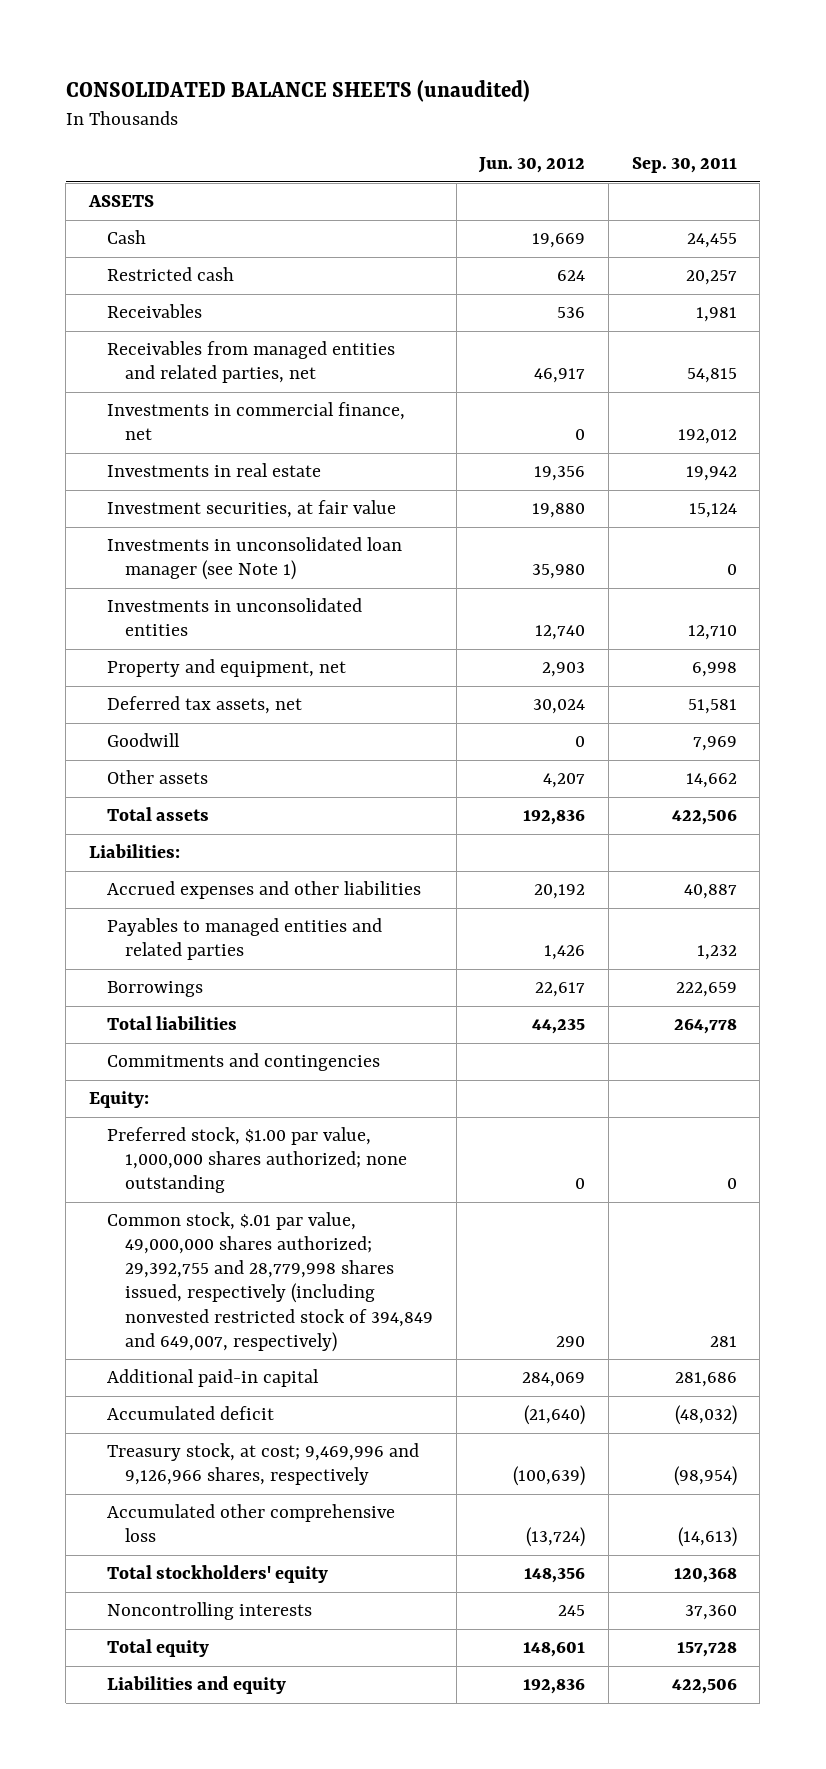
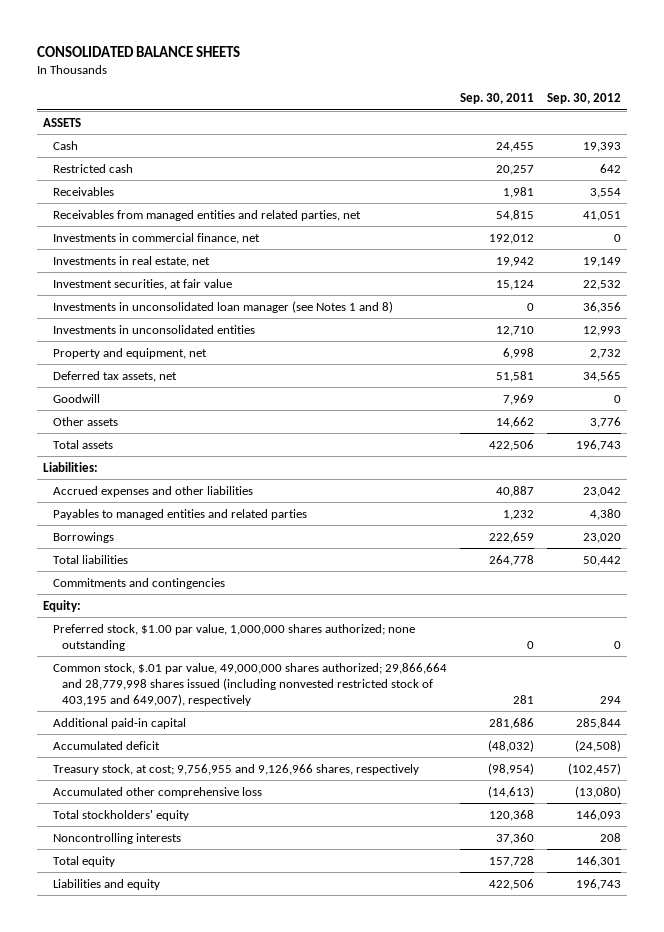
- CONSOLIDATED BALANCE SHEETS (unaudited)
+ CONSOLIDATED BALANCE SHEETS
- | Jun. 30, 2012 | Sep. 30, 2011
+ | Sep. 30, 2011 | Sep. 30, 2012
- Investments in real estate | 19,356 | 19,942
+ Investments in real estate, net | 19,942 | 19,149
- Investments in unconsolidated loan manager (see Note 1) | 35,980 | 0
+ Investments in unconsolidated loan manager (see Notes 1 and 8) | 0 | 36,356
- Common stock, $.01 par value, 49,000,000 shares authorized; 29,392,755 and 28,779,998 shares issued, respectively (including nonvested restricted stock of 394,849 and 649,007, respectively) | 290 | 281
+ Common stock, $.01 par value, 49,000,000 shares authorized; 29,866,664 and 28,779,998 shares issued (including nonvested restricted stock of 403,195 and 649,007), respectively | 281 | 294
- Treasury stock, at cost; 9,469,996 and 9,126,966 shares, respectively | (100,639) | (98,954)
+ Treasury stock, at cost; 9,756,955 and 9,126,966 shares, respectively | (98,954) | (102,457)

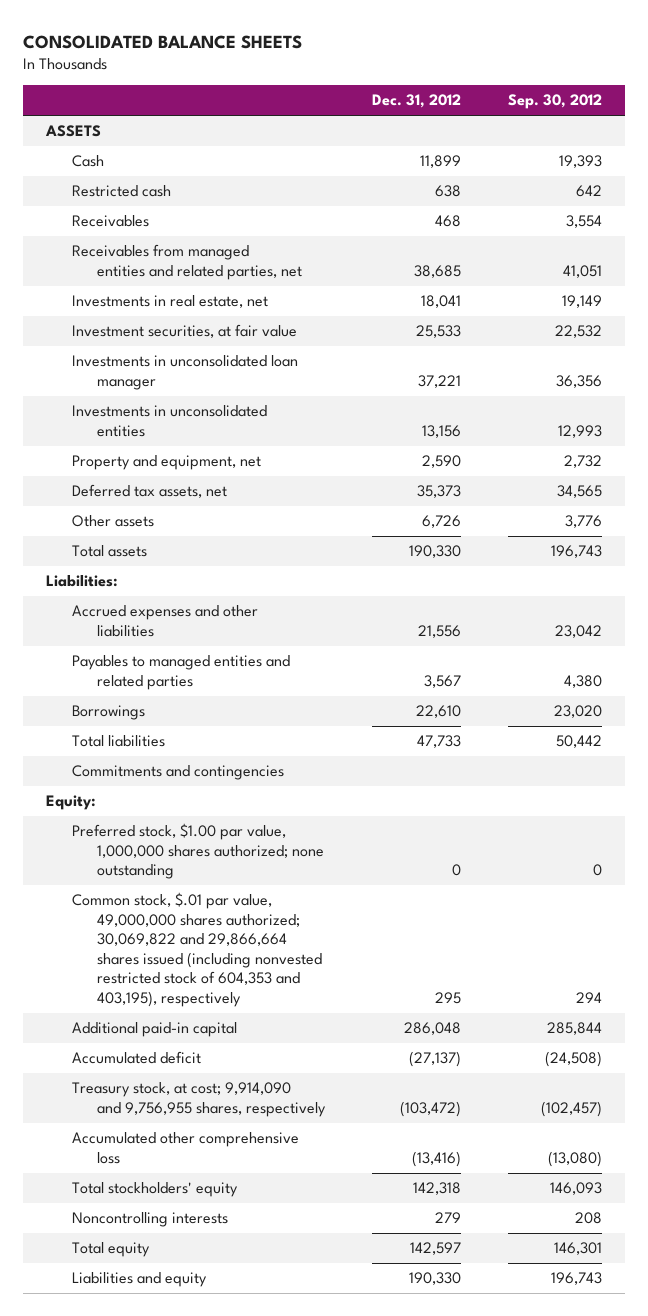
- | Sep. 30, 2011 | Sep. 30, 2012
+ | Dec. 31, 2012 | Sep. 30, 2012
- Investments in commercial finance, net | 192,012 | 0
- Investments in unconsolidated loan manager (see Notes 1 and 8) | 0 | 36,356
+ Investments in unconsolidated loan manager | 37,221 | 36,356
- Goodwill | 7,969 | 0
- Common stock, $.01 par value, 49,000,000 shares authorized; 29,866,664 and 28,779,998 shares issued (including nonvested restricted stock of 403,195 and 649,007), respectively | 281 | 294
+ Common stock, $.01 par value, 49,000,000 shares authorized; 30,069,822 and 29,866,664 shares issued (including nonvested restricted stock of 604,353 and 403,195), respectively | 295 | 294
- Treasury stock, at cost; 9,756,955 and 9,126,966 shares, respectively | (98,954) | (102,457)
+ Treasury stock, at cost; 9,914,090 and 9,756,955 shares, respectively | (103,472) | (102,457)

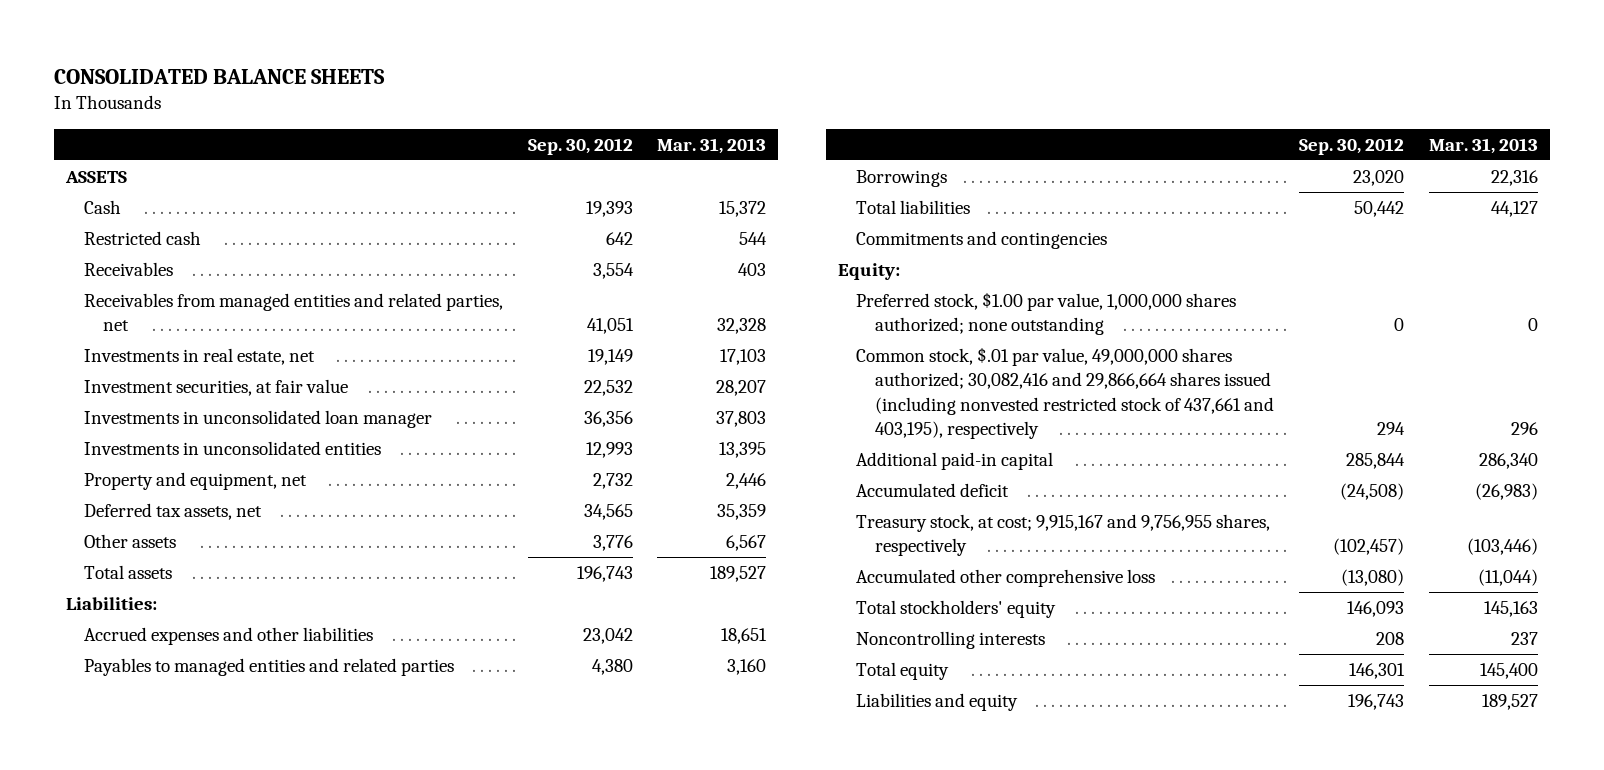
- | Dec. 31, 2012 | Sep. 30, 2012
+ | Sep. 30, 2012 | Mar. 31, 2013
- Common stock, $.01 par value, 49,000,000 shares authorized; 30,069,822 and 29,866,664 shares issued (including nonvested restricted stock of 604,353 and 403,195), respectively | 295 | 294
+ Common stock, $.01 par value, 49,000,000 shares authorized; 30,082,416 and 29,866,664 shares issued (including nonvested restricted stock of 437,661 and 403,195), respectively | 294 | 296
- Treasury stock, at cost; 9,914,090 and 9,756,955 shares, respectively | (103,472) | (102,457)
+ Treasury stock, at cost; 9,915,167 and 9,756,955 shares, respectively | (102,457) | (103,446)

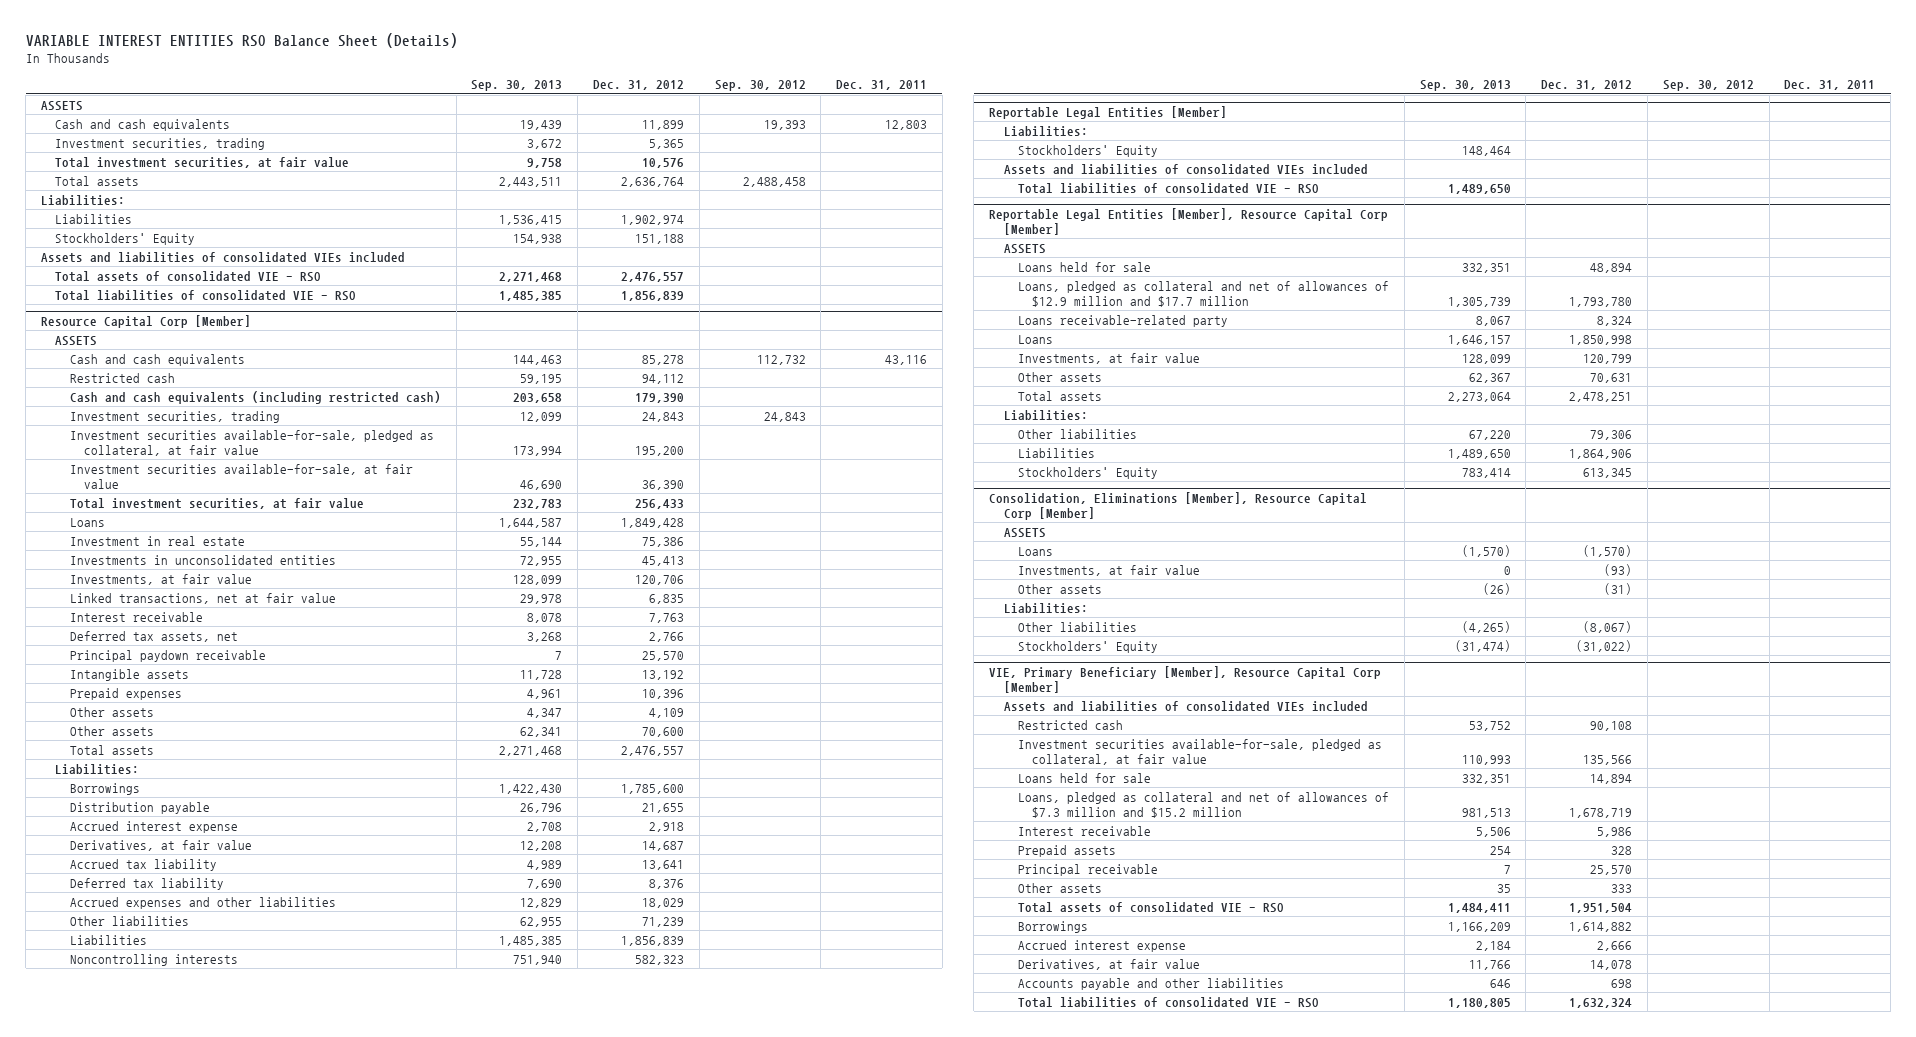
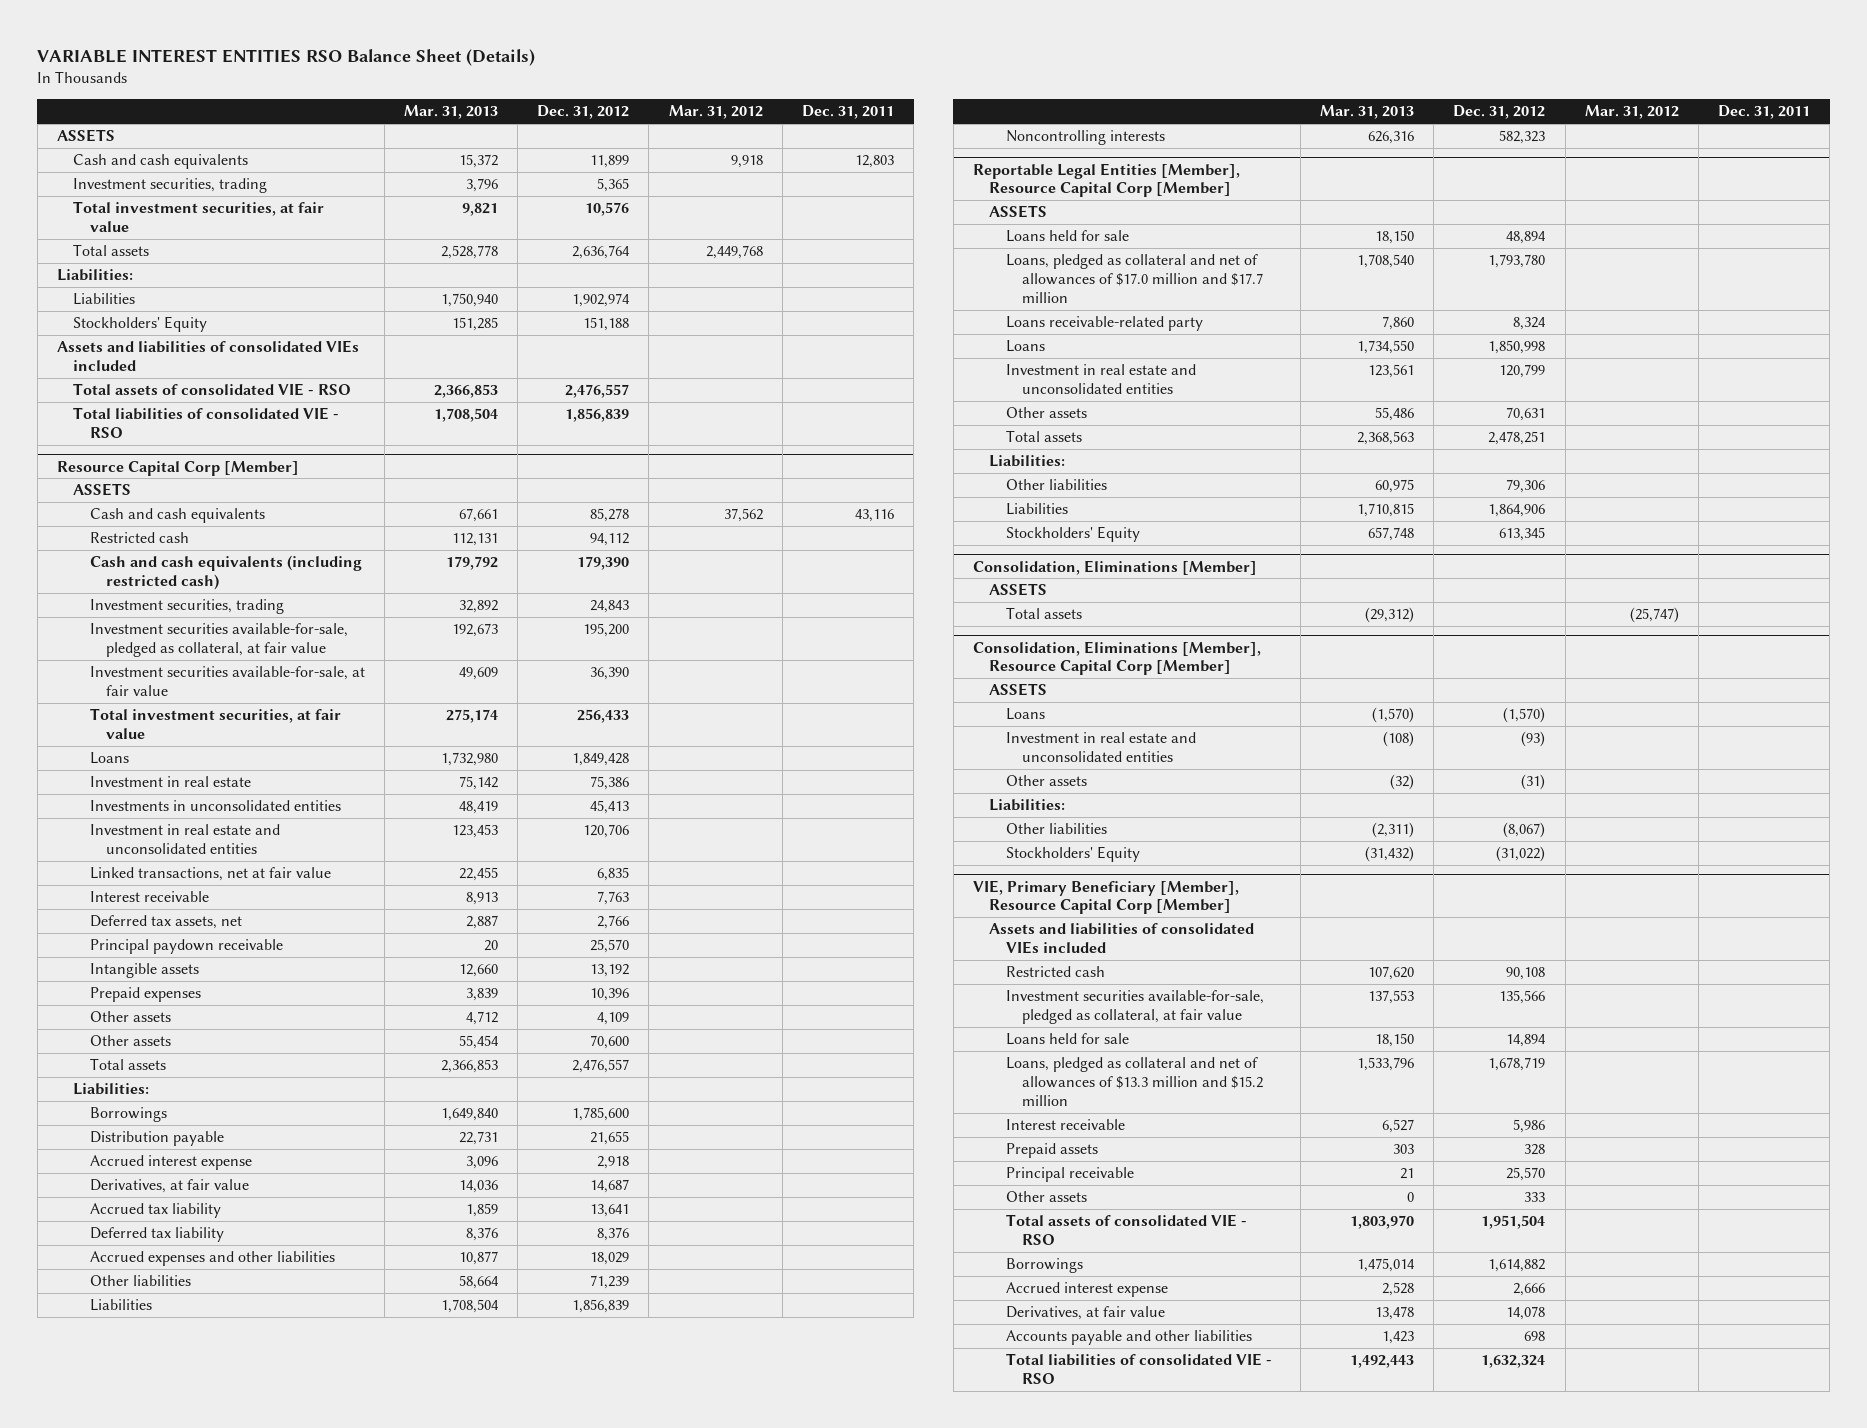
- | Sep. 30, 2013 | Dec. 31, 2012 | Sep. 30, 2012 | Dec. 31, 2011
+ | Mar. 31, 2013 | Dec. 31, 2012 | Mar. 31, 2012 | Dec. 31, 2011
@ Resource Capital Corp [Member]
- Investments, at fair value | 128,099 | 120,706 | |
+ Investment in real estate and unconsolidated entities | 123,453 | 120,706 | |
- Reportable Legal Entities [Member]
- Liabilities:
- Stockholders' Equity | 148,464 | | |
- Assets and liabilities of consolidated VIEs included
- Total liabilities of consolidated VIE - RSO | 1,489,650 | | |
@ Reportable Legal Entities [Member], Resource Capital Corp [Member]
- Loans, pledged as collateral and net of allowances of $12.9 million and $17.7 million | 1,305,739 | 1,793,780 | |
+ Loans, pledged as collateral and net of allowances of $17.0 million and $17.7 million | 1,708,540 | 1,793,780 | |
- Investments, at fair value | 128,099 | 120,799 | |
+ Investment in real estate and unconsolidated entities | 123,561 | 120,799 | |
+ Consolidation, Eliminations [Member]
+ ASSETS
+ Total assets | (29,312) | | (25,747) |
@ Consolidation, Eliminations [Member], Resource Capital Corp [Member]
- Investments, at fair value | 0 | (93) | |
+ Investment in real estate and unconsolidated entities | (108) | (93) | |
@ VIE, Primary Beneficiary [Member], Resource Capital Corp [Member]
- Loans, pledged as collateral and net of allowances of $7.3 million and $15.2 million | 981,513 | 1,678,719 | |
+ Loans, pledged as collateral and net of allowances of $13.3 million and $15.2 million | 1,533,796 | 1,678,719 | |

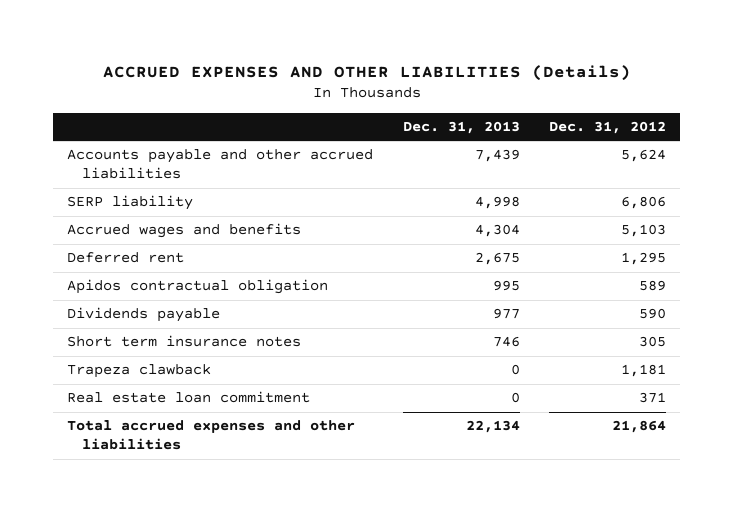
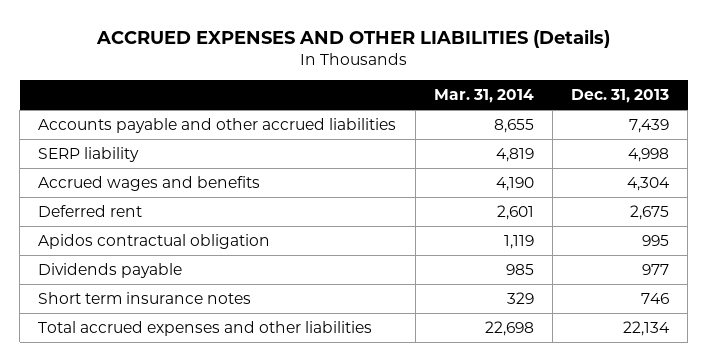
- | Dec. 31, 2013 | Dec. 31, 2012
+ | Mar. 31, 2014 | Dec. 31, 2013
- Trapeza clawback | 0 | 1,181
- Real estate loan commitment | 0 | 371

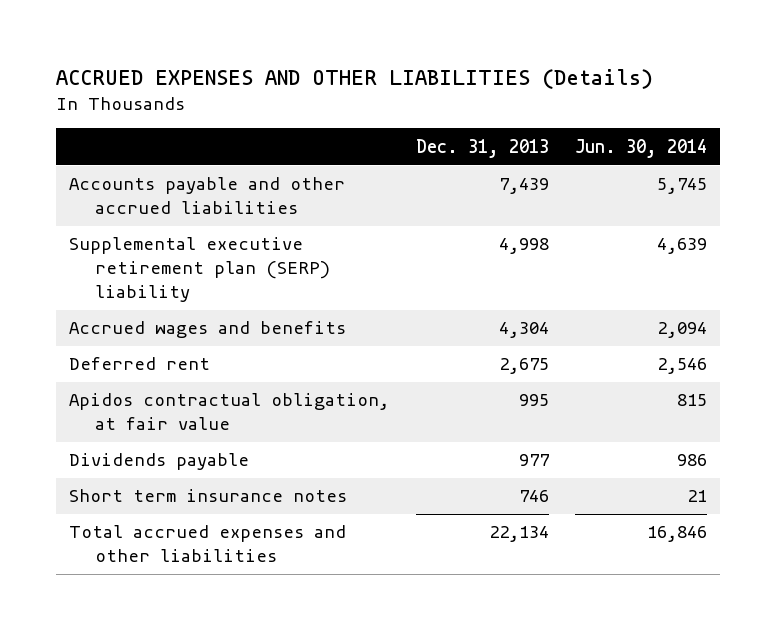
- | Mar. 31, 2014 | Dec. 31, 2013
+ | Dec. 31, 2013 | Jun. 30, 2014
- SERP liability | 4,819 | 4,998
+ Supplemental executive retirement plan (SERP) liability | 4,998 | 4,639
- Apidos contractual obligation | 1,119 | 995
+ Apidos contractual obligation, at fair value | 995 | 815

